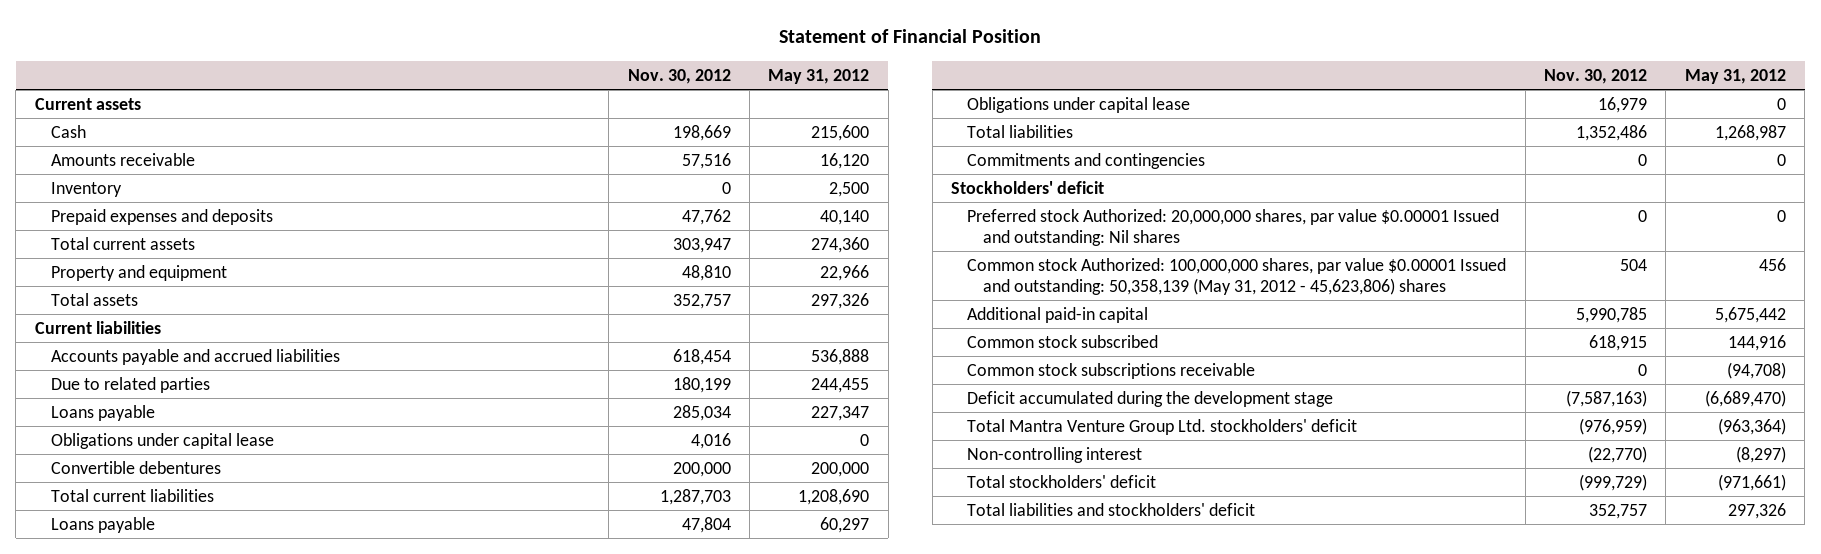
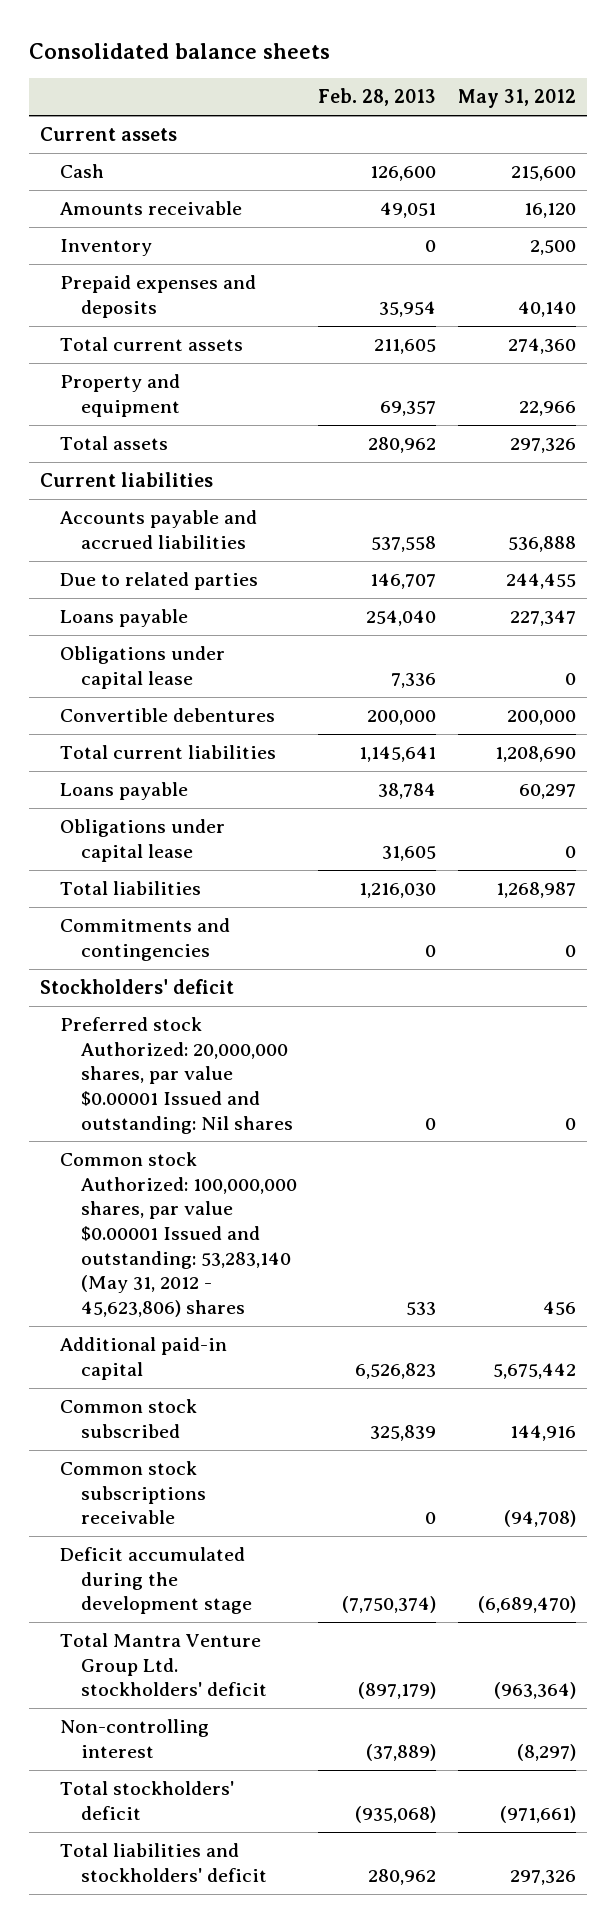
- Statement of Financial Position
+ Consolidated balance sheets
- | Nov. 30, 2012 | May 31, 2012
+ | Feb. 28, 2013 | May 31, 2012
- Common stock Authorized: 100,000,000 shares, par value $0.00001 Issued and outstanding: 50,358,139 (May 31, 2012 - 45,623,806) shares | 504 | 456
+ Common stock Authorized: 100,000,000 shares, par value $0.00001 Issued and outstanding: 53,283,140 (May 31, 2012 - 45,623,806) shares | 533 | 456

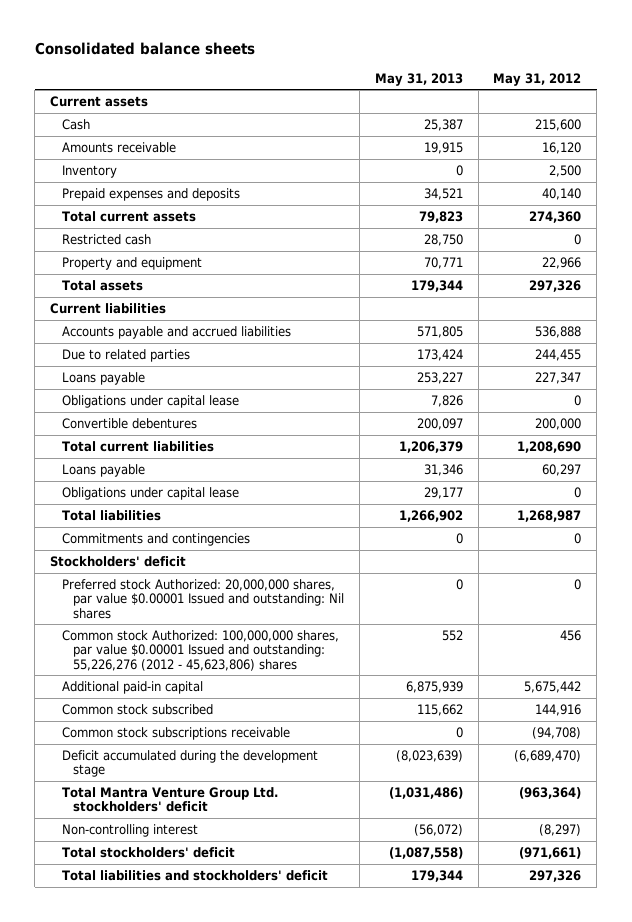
- | Feb. 28, 2013 | May 31, 2012
+ | May 31, 2013 | May 31, 2012
+ Restricted cash | 28,750 | 0
- Common stock Authorized: 100,000,000 shares, par value $0.00001 Issued and outstanding: 53,283,140 (May 31, 2012 - 45,623,806) shares | 533 | 456
+ Common stock Authorized: 100,000,000 shares, par value $0.00001 Issued and outstanding: 55,226,276 (2012 - 45,623,806) shares | 552 | 456

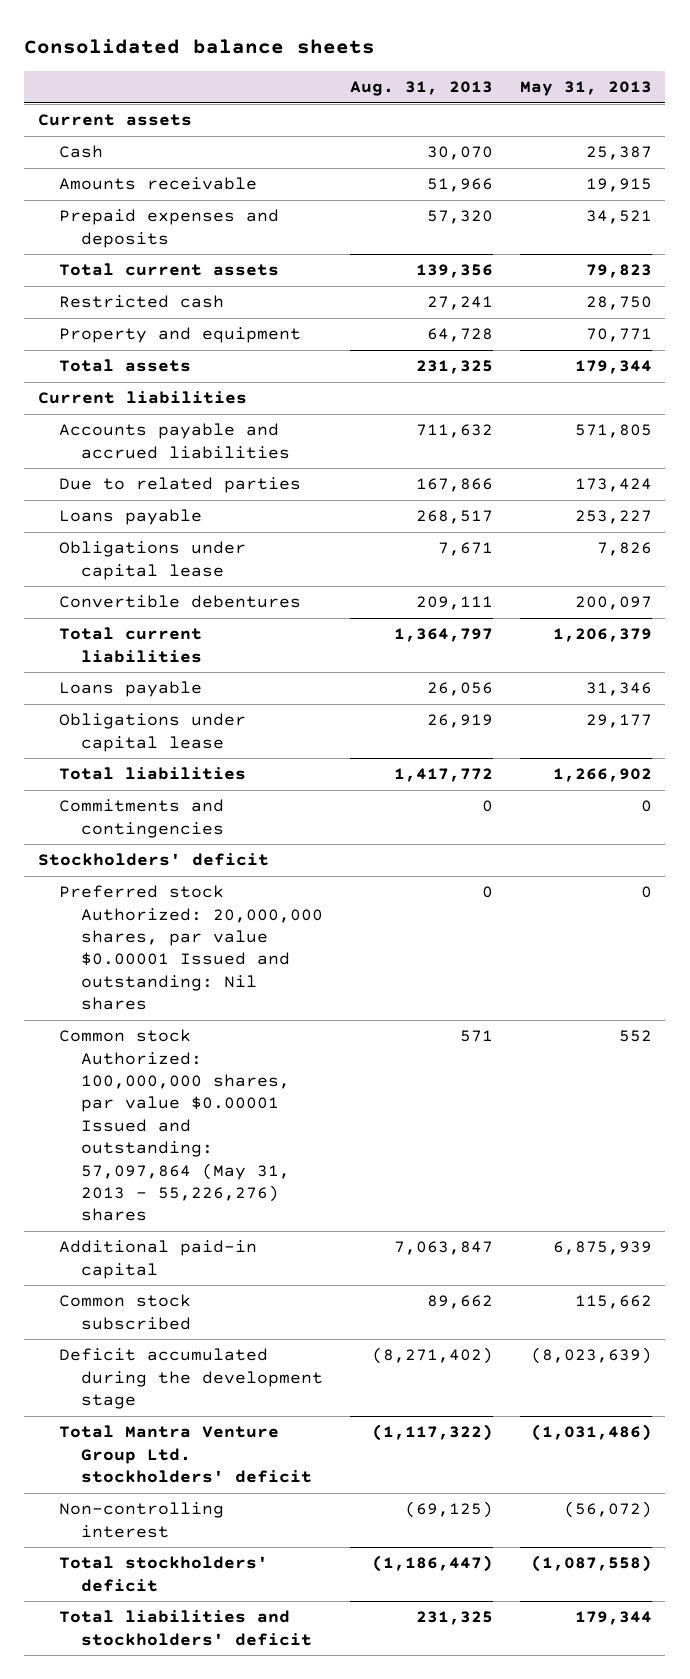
- | May 31, 2013 | May 31, 2012
+ | Aug. 31, 2013 | May 31, 2013
- Inventory | 0 | 2,500
- Common stock Authorized: 100,000,000 shares, par value $0.00001 Issued and outstanding: 55,226,276 (2012 - 45,623,806) shares | 552 | 456
+ Common stock Authorized: 100,000,000 shares, par value $0.00001 Issued and outstanding: 57,097,864 (May 31, 2013 - 55,226,276) shares | 571 | 552
- Common stock subscriptions receivable | 0 | (94,708)

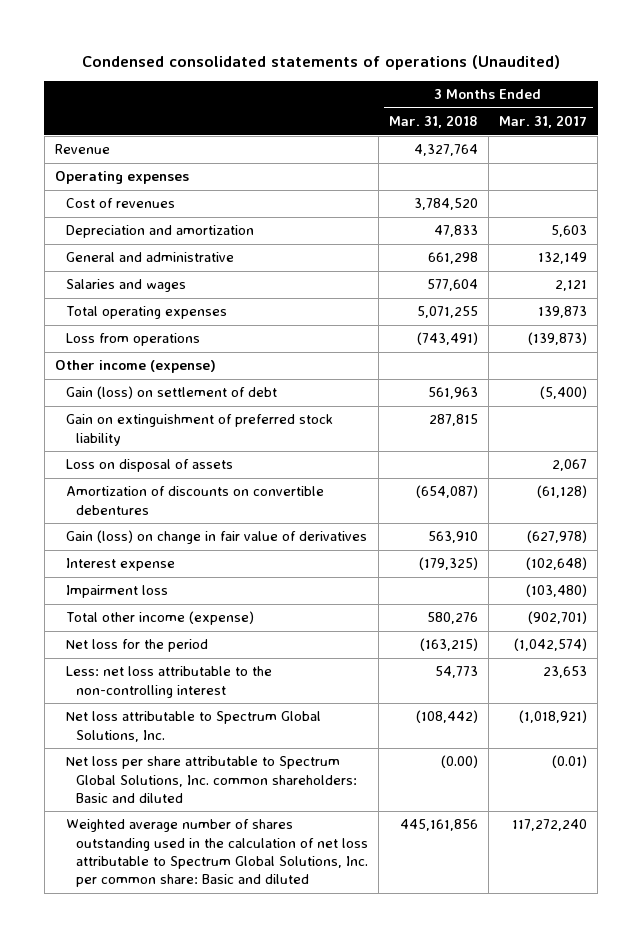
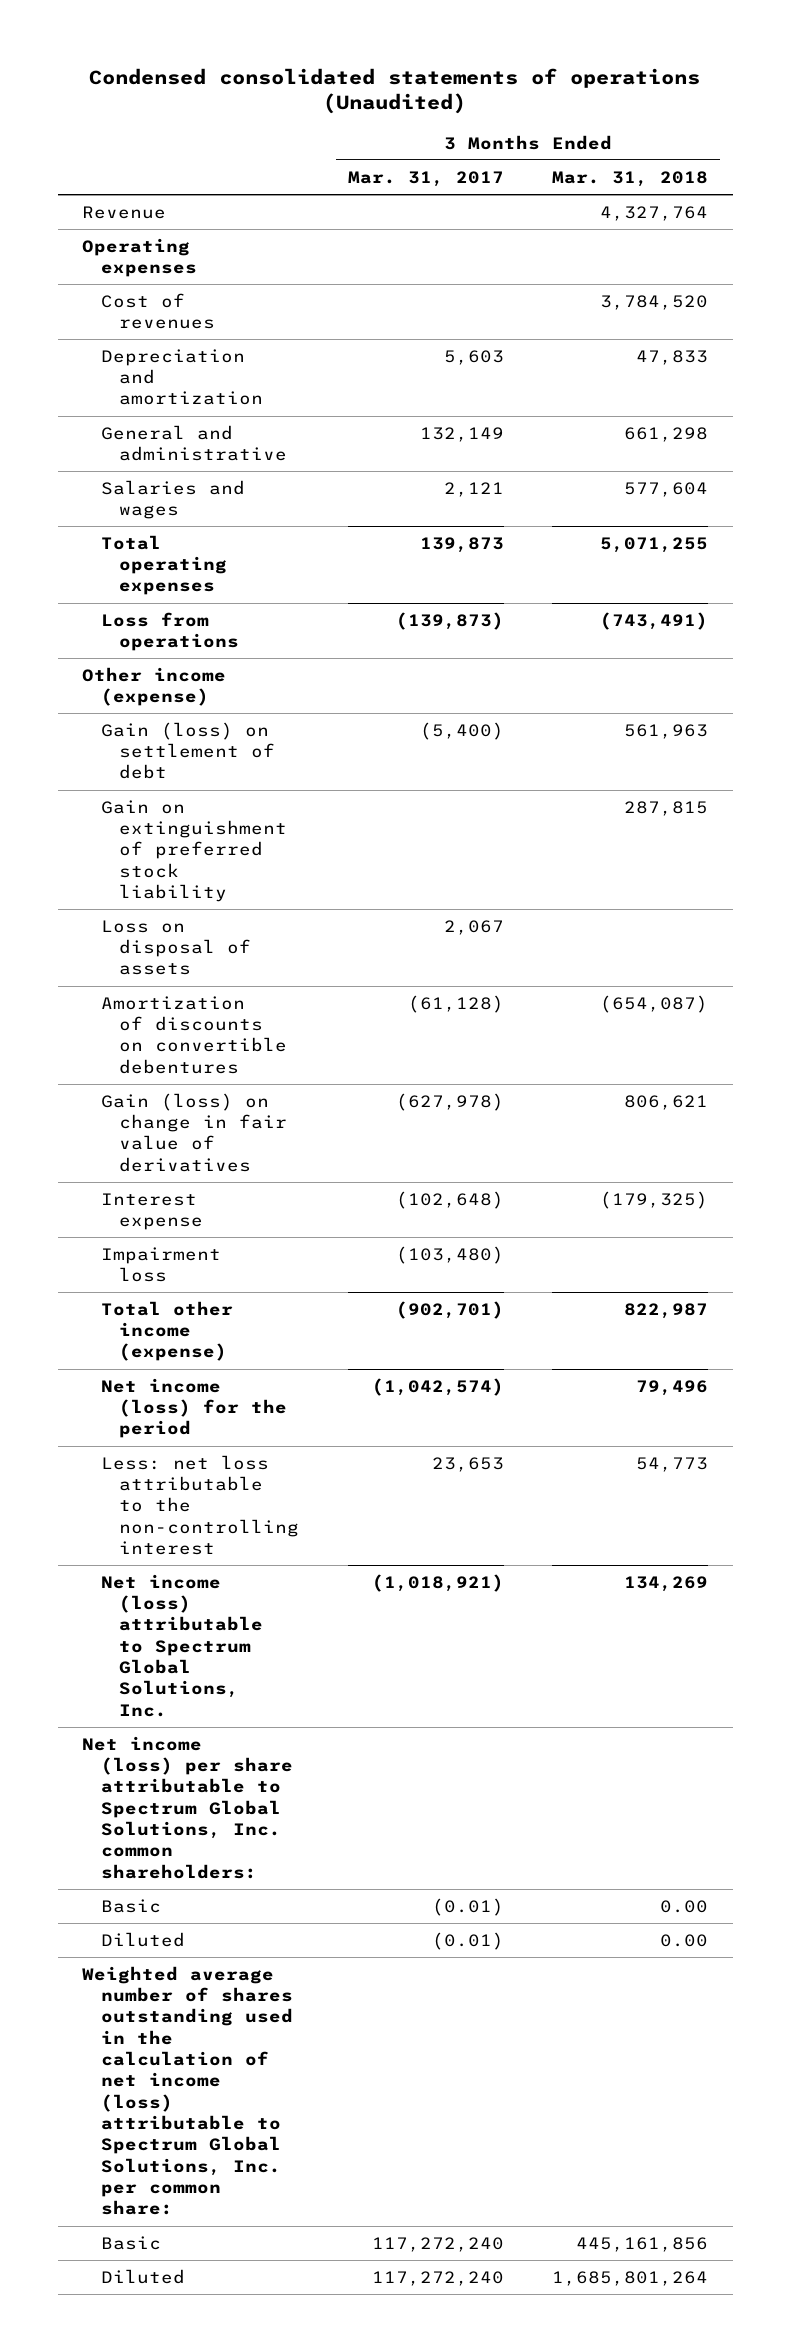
- | 3 Months Ended Mar. 31, 2018 | 3 Months Ended Mar. 31, 2017
+ | 3 Months Ended Mar. 31, 2017 | 3 Months Ended Mar. 31, 2018
- Gain (loss) on change in fair value of derivatives | 563,910 | (627,978)
+ Gain (loss) on change in fair value of derivatives | (627,978) | 806,621
- Total other income (expense) | 580,276 | (902,701)
- Net loss for the period | (163,215) | (1,042,574)
+ Total other income (expense) | (902,701) | 822,987
+ Net income (loss) for the period | (1,042,574) | 79,496
- Net loss attributable to Spectrum Global Solutions, Inc. | (108,442) | (1,018,921)
- Net loss per share attributable to Spectrum Global Solutions, Inc. common shareholders: Basic and diluted | (0.00) | (0.01)
- Weighted average number of shares outstanding used in the calculation of net loss attributable to Spectrum Global Solutions, Inc. per common share: Basic and diluted | 445,161,856 | 117,272,240
+ Net income (loss) attributable to Spectrum Global Solutions, Inc. | (1,018,921) | 134,269
+ Net income (loss) per share attributable to Spectrum Global Solutions, Inc. common shareholders:
+ Basic | (0.01) | 0.00
+ Diluted | (0.01) | 0.00
+ Weighted average number of shares outstanding used in the calculation of net income (loss) attributable to Spectrum Global Solutions, Inc. per common share:
+ Basic | 117,272,240 | 445,161,856
+ Diluted | 117,272,240 | 1,685,801,264

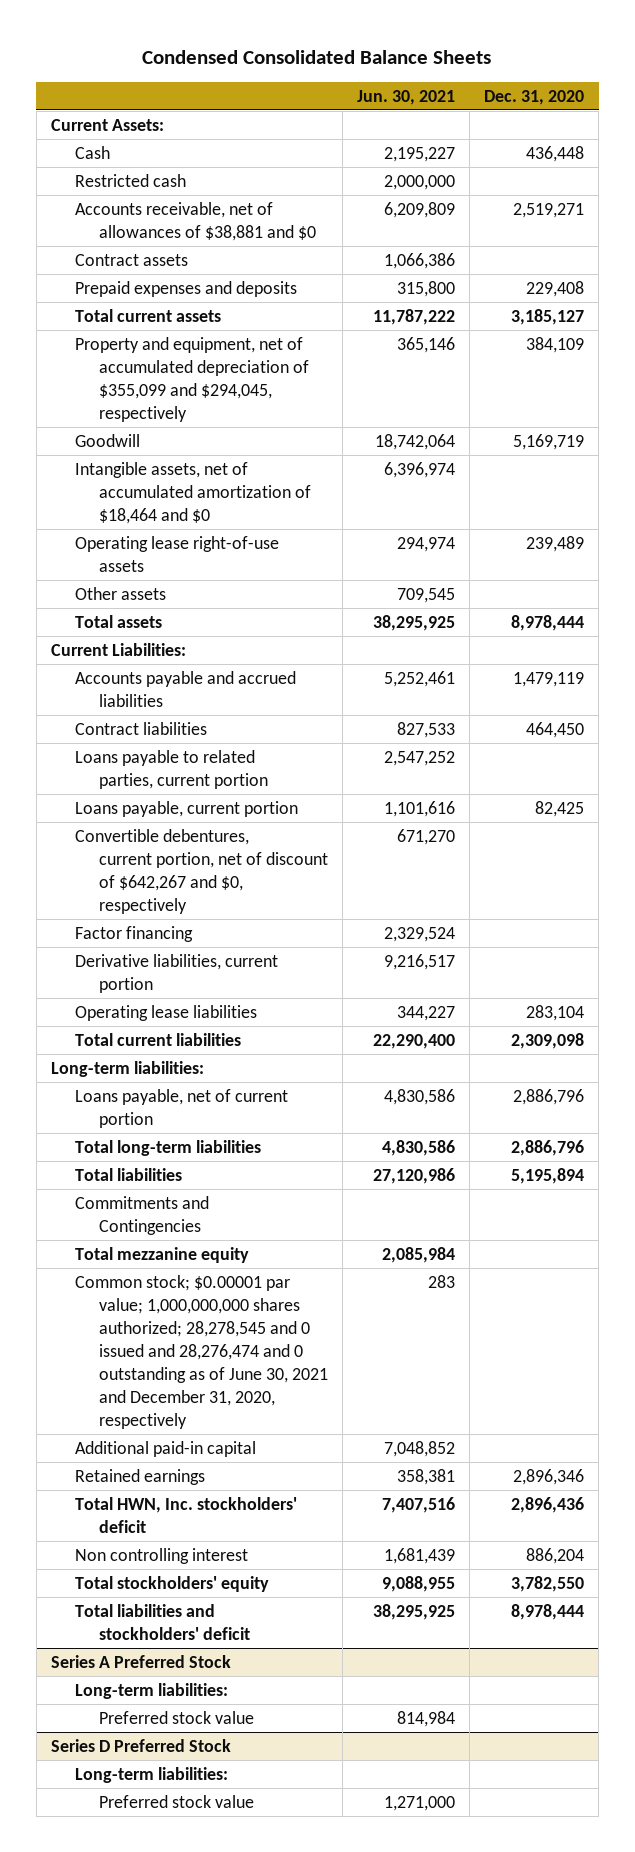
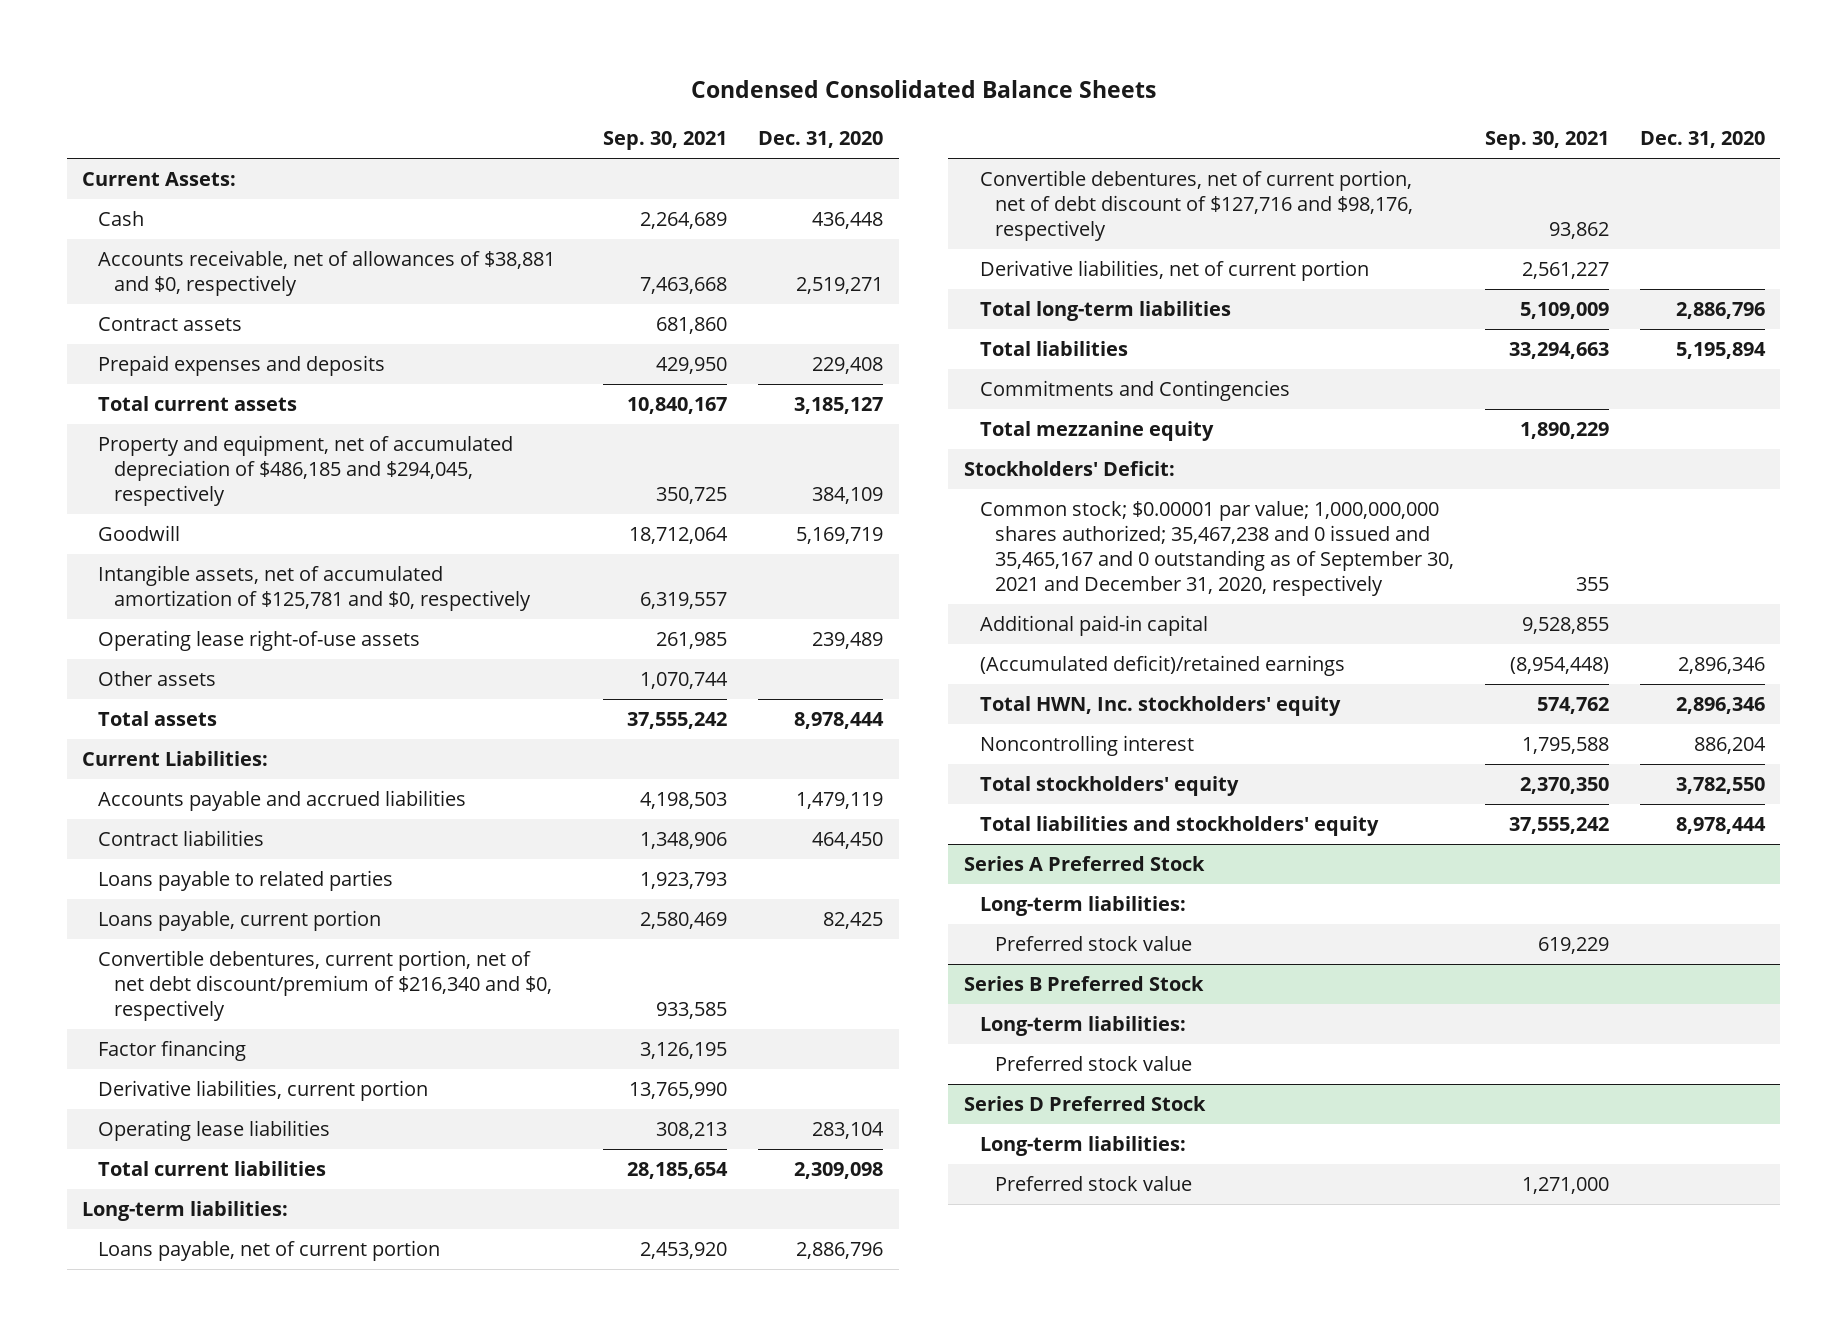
- | Jun. 30, 2021 | Dec. 31, 2020
+ | Sep. 30, 2021 | Dec. 31, 2020
- Restricted cash | 2,000,000 |
- Accounts receivable, net of allowances of $38,881 and $0 | 6,209,809 | 2,519,271
+ Accounts receivable, net of allowances of $38,881 and $0, respectively | 7,463,668 | 2,519,271
- Property and equipment, net of accumulated depreciation of $355,099 and $294,045, respectively | 365,146 | 384,109
+ Property and equipment, net of accumulated depreciation of $486,185 and $294,045, respectively | 350,725 | 384,109
- Intangible assets, net of accumulated amortization of $18,464 and $0 | 6,396,974 |
+ Intangible assets, net of accumulated amortization of $125,781 and $0, respectively | 6,319,557 |
- Loans payable to related parties, current portion | 2,547,252 |
+ Loans payable to related parties | 1,923,793 |
- Convertible debentures, current portion, net of discount of $642,267 and $0, respectively | 671,270 |
+ Convertible debentures, current portion, net of net debt discount/premium of $216,340 and $0, respectively | 933,585 |
+ Convertible debentures, net of current portion, net of debt discount of $127,716 and $98,176, respectively | 93,862 |
+ Derivative liabilities, net of current portion | 2,561,227 |
- Common stock; $0.00001 par value; 1,000,000,000 shares authorized; 28,278,545 and 0 issued and 28,276,474 and 0 outstanding as of June 30, 2021 and December 31, 2020, respectively | 283 |
+ Stockholders' Deficit:
+ Common stock; $0.00001 par value; 1,000,000,000 shares authorized; 35,467,238 and 0 issued and 35,465,167 and 0 outstanding as of September 30, 2021 and December 31, 2020, respectively | 355 |
- Retained earnings | 358,381 | 2,896,346
- Total HWN, Inc. stockholders' deficit | 7,407,516 | 2,896,436
- Non controlling interest | 1,681,439 | 886,204
+ (Accumulated deficit)/retained earnings | (8,954,448) | 2,896,346
+ Total HWN, Inc. stockholders' equity | 574,762 | 2,896,346
+ Noncontrolling interest | 1,795,588 | 886,204
- Total liabilities and stockholders' deficit | 38,295,925 | 8,978,444
+ Total liabilities and stockholders' equity | 37,555,242 | 8,978,444
+ Series B Preferred Stock
+ Long-term liabilities:
+ Preferred stock value

